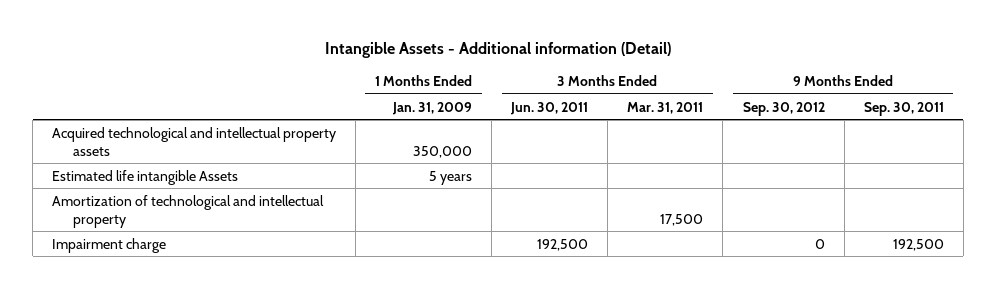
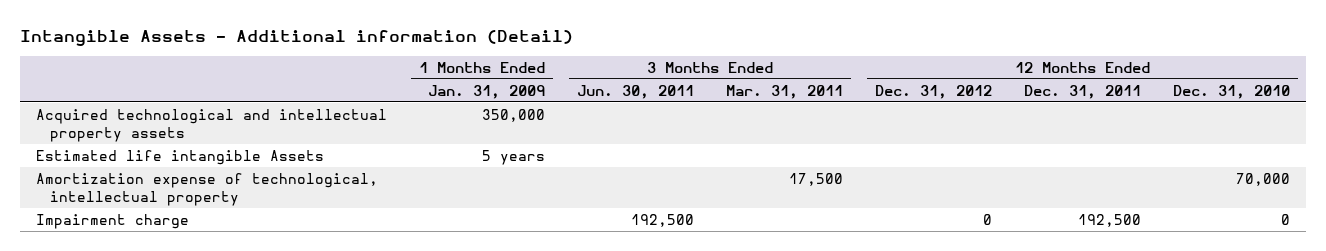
- | 1 Months Ended Jan. 31, 2009 | 3 Months Ended Jun. 30, 2011 | 3 Months Ended Mar. 31, 2011 | 9 Months Ended Sep. 30, 2012 | 9 Months Ended Sep. 30, 2011
+ | 1 Months Ended Jan. 31, 2009 | 3 Months Ended Jun. 30, 2011 | 3 Months Ended Mar. 31, 2011 | 12 Months Ended Dec. 31, 2012 | 12 Months Ended Dec. 31, 2011 | 12 Months Ended Dec. 31, 2010
- Amortization of technological and intellectual property | | | 17,500 | |
+ Amortization expense of technological, intellectual property | | | 17,500 | | | 70,000

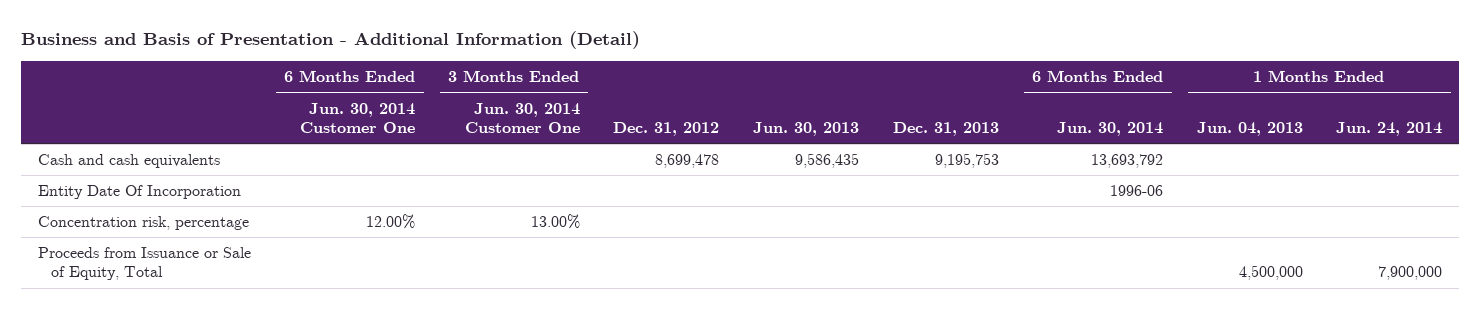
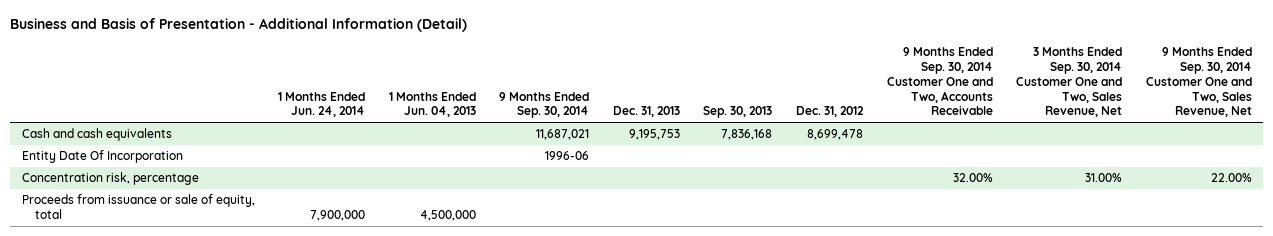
- | 6 Months Ended Jun. 30, 2014 Customer One | 3 Months Ended Jun. 30, 2014 Customer One | Dec. 31, 2012 | Jun. 30, 2013 | Dec. 31, 2013 | 6 Months Ended Jun. 30, 2014 | 1 Months Ended Jun. 04, 2013 | 1 Months Ended Jun. 24, 2014
+ | 1 Months Ended Jun. 24, 2014 | 1 Months Ended Jun. 04, 2013 | 9 Months Ended Sep. 30, 2014 | Dec. 31, 2013 | Sep. 30, 2013 | Dec. 31, 2012 | 9 Months Ended Sep. 30, 2014 Customer One and Two, Accounts Receivable | 3 Months Ended Sep. 30, 2014 Customer One and Two, Sales Revenue, Net | 9 Months Ended Sep. 30, 2014 Customer One and Two, Sales Revenue, Net
- Proceeds from Issuance or Sale of Equity, Total | | | | | | | 4,500,000 | 7,900,000
+ Proceeds from issuance or sale of equity, total | 7,900,000 | 4,500,000 | | | | | | |

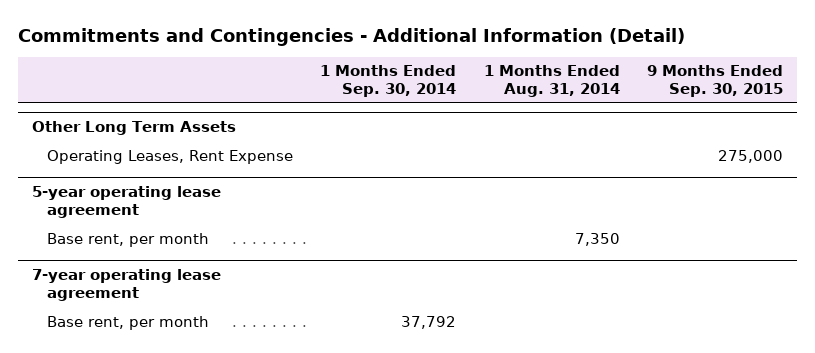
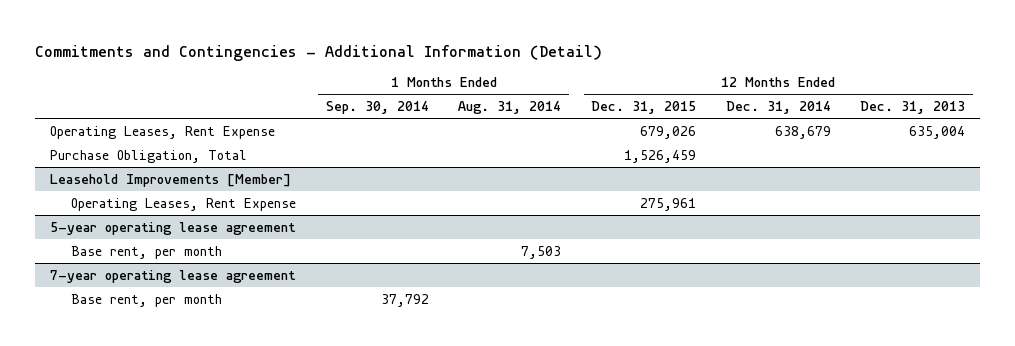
- | 1 Months Ended Sep. 30, 2014 | 1 Months Ended Aug. 31, 2014 | 9 Months Ended Sep. 30, 2015
+ | 1 Months Ended Sep. 30, 2014 | 1 Months Ended Aug. 31, 2014 | 12 Months Ended Dec. 31, 2015 | 12 Months Ended Dec. 31, 2014 | 12 Months Ended Dec. 31, 2013
- Other Long Term Assets
- Operating Leases, Rent Expense | | | 275,000
+ Operating Leases, Rent Expense | | | 679,026 | 638,679 | 635,004
+ Purchase Obligation, Total | | | 1,526,459 | |
+ Leasehold Improvements [Member]
+ Operating Leases, Rent Expense | | | 275,961 | |
@ 5-year operating lease agreement
- Base rent, per month | | 7,350 |
+ Base rent, per month | | 7,503 | | |

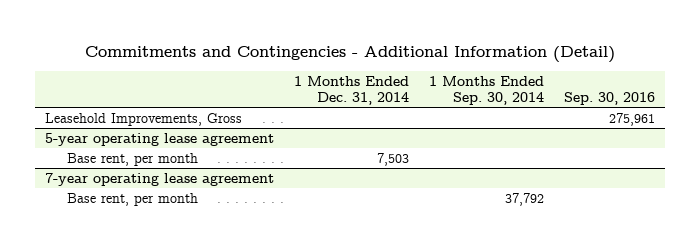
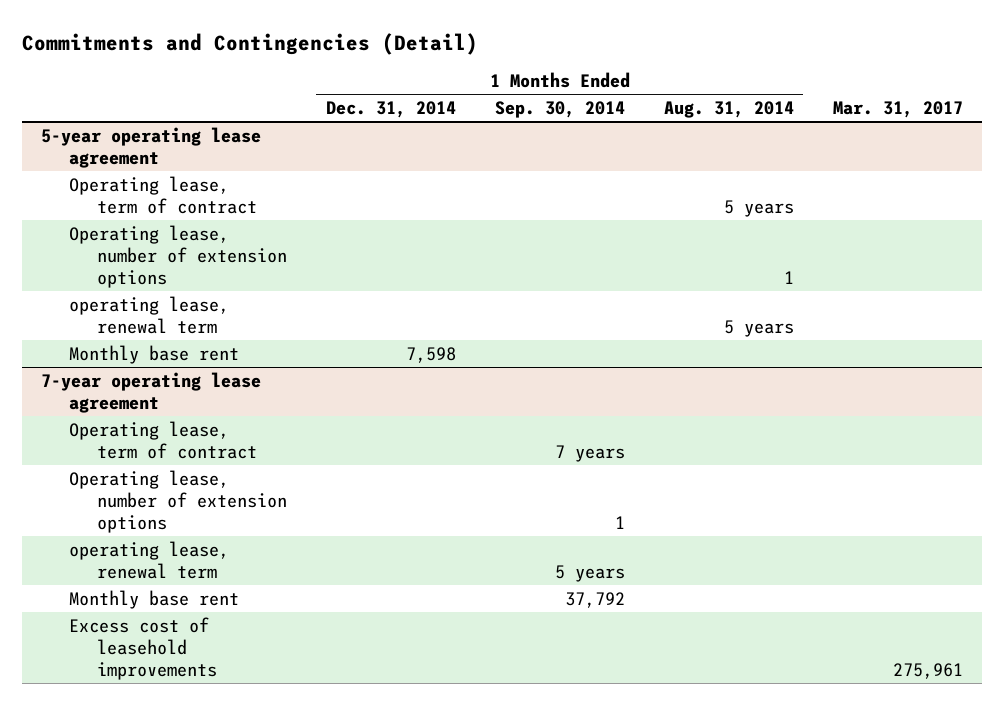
- Commitments and Contingencies - Additional Information (Detail)
+ Commitments and Contingencies (Detail)
- | 1 Months Ended Dec. 31, 2014 | 1 Months Ended Sep. 30, 2014 | Sep. 30, 2016
+ | 1 Months Ended Dec. 31, 2014 | 1 Months Ended Sep. 30, 2014 | 1 Months Ended Aug. 31, 2014 | Mar. 31, 2017
- Leasehold Improvements, Gross | | | 275,961
@ 5-year operating lease agreement
- Base rent, per month | 7,503 | |
+ Operating lease, term of contract | | | 5 years |
+ Operating lease, number of extension options | | | 1 |
+ operating lease, renewal term | | | 5 years |
+ Monthly base rent | 7,598 | | |
@ 7-year operating lease agreement
- Base rent, per month | | 37,792 |
+ Operating lease, term of contract | | 7 years | |
+ Operating lease, number of extension options | | 1 | |
+ operating lease, renewal term | | 5 years | |
+ Monthly base rent | | 37,792 | |
+ Excess cost of leasehold improvements | | | | 275,961

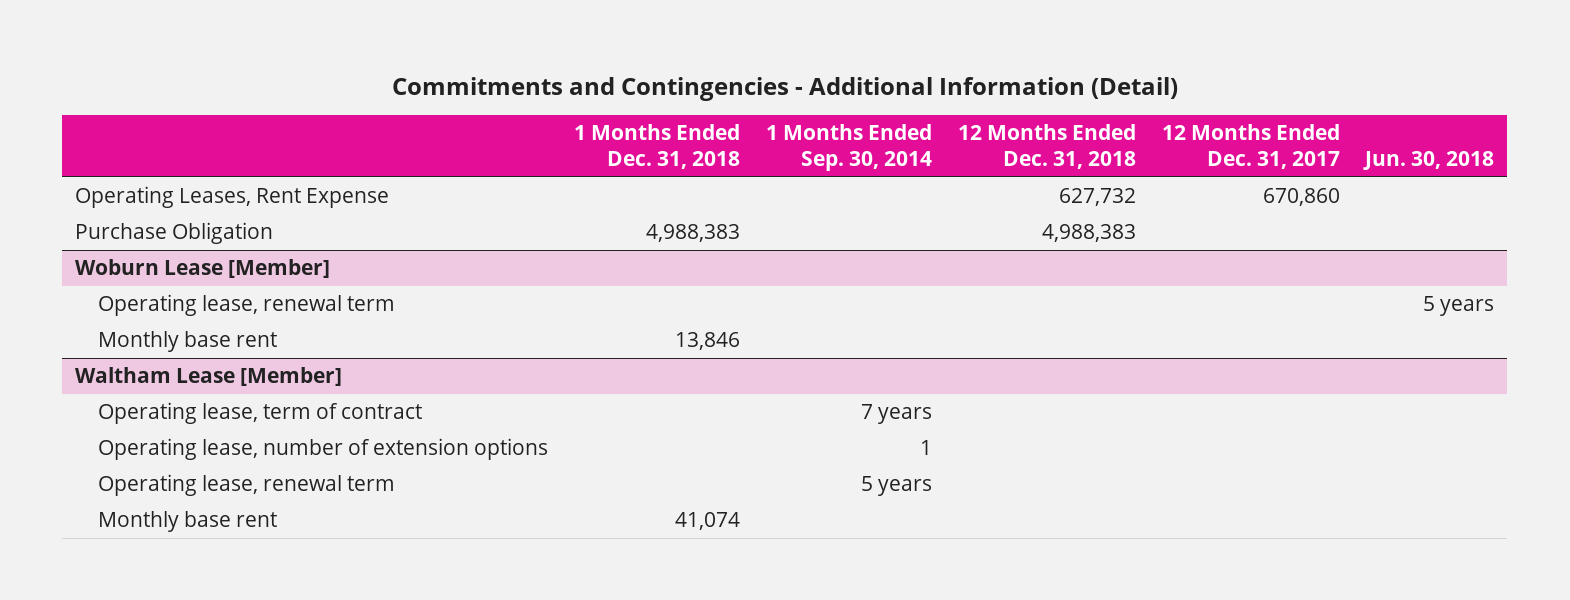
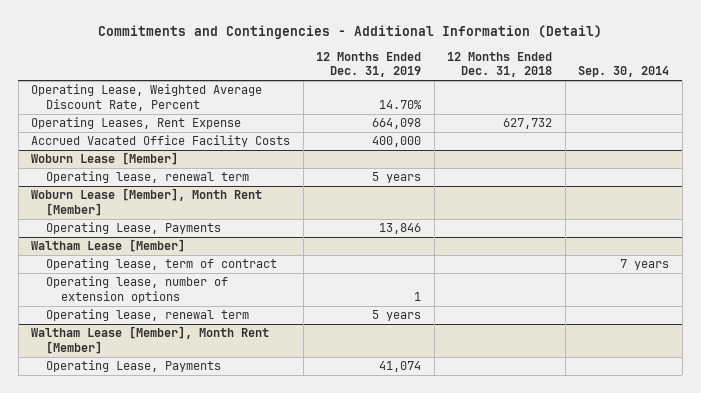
- | 1 Months Ended Dec. 31, 2018 | 1 Months Ended Sep. 30, 2014 | 12 Months Ended Dec. 31, 2018 | 12 Months Ended Dec. 31, 2017 | Jun. 30, 2018
+ | 12 Months Ended Dec. 31, 2019 | 12 Months Ended Dec. 31, 2018 | Sep. 30, 2014
+ Operating Lease, Weighted Average Discount Rate, Percent | 14.70% | |
- Purchase Obligation | 4,988,383 | | 4,988,383 | |
+ Accrued Vacated Office Facility Costs | 400,000 | |
@ Woburn Lease [Member]
- Monthly base rent | 13,846 | | | |
+ Woburn Lease [Member], Month Rent [Member]
+ Operating Lease, Payments | 13,846 | |
@ Waltham Lease [Member]
- Monthly base rent | 41,074 | | | |
+ Waltham Lease [Member], Month Rent [Member]
+ Operating Lease, Payments | 41,074 | |

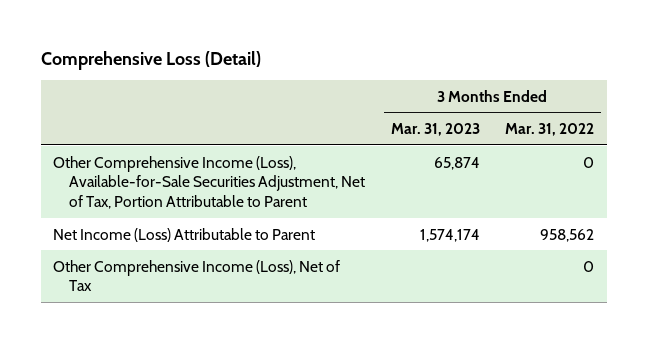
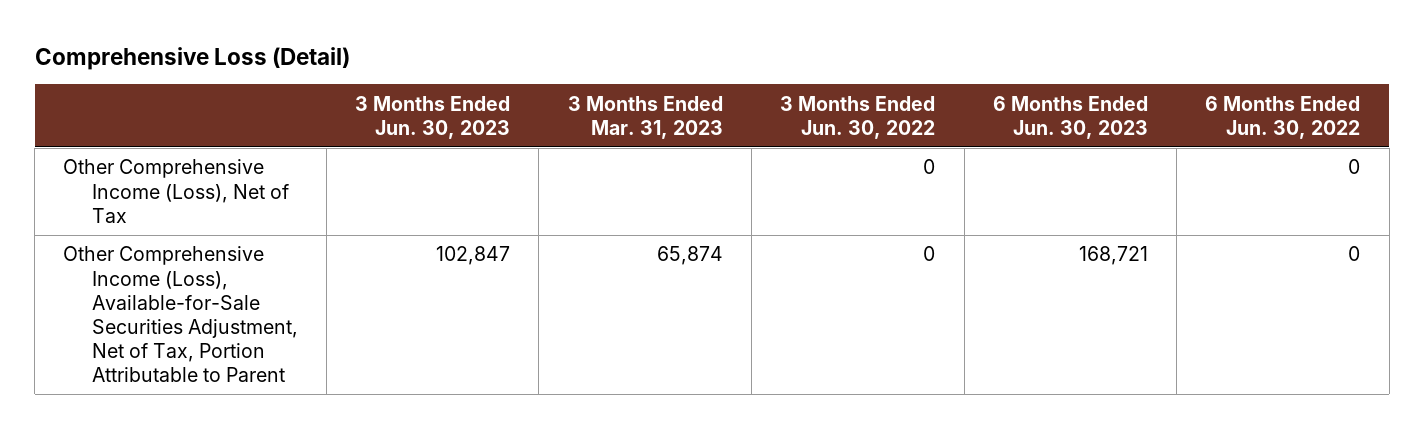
- | 3 Months Ended Mar. 31, 2023 | 3 Months Ended Mar. 31, 2022
+ | 3 Months Ended Jun. 30, 2023 | 3 Months Ended Mar. 31, 2023 | 3 Months Ended Jun. 30, 2022 | 6 Months Ended Jun. 30, 2023 | 6 Months Ended Jun. 30, 2022
- Net Income (Loss) Attributable to Parent | 1,574,174 | 958,562
moved down: Other Comprehensive Income (Loss), Available-for-Sale Securities Adjustment, Net of Tax, Portion Attributable to Parent | 102,847 | 65,874 | 0 | 168,721 | 0

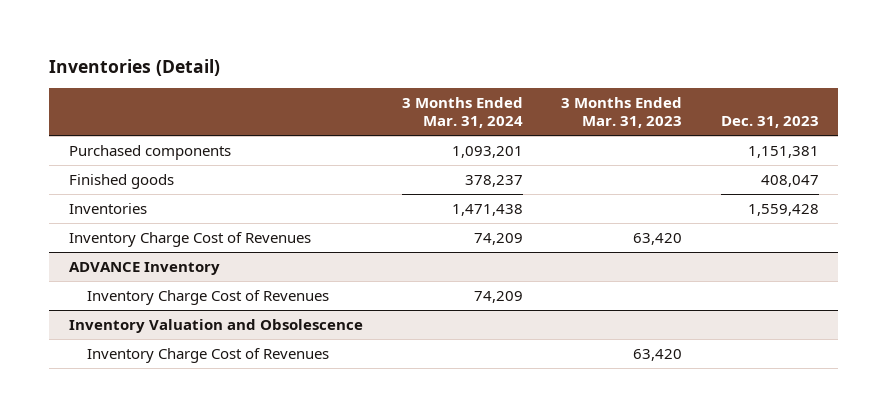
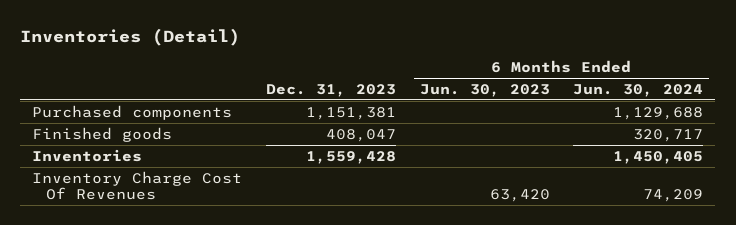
- | 3 Months Ended Mar. 31, 2024 | 3 Months Ended Mar. 31, 2023 | Dec. 31, 2023
+ | Dec. 31, 2023 | 6 Months Ended Jun. 30, 2023 | 6 Months Ended Jun. 30, 2024
- Inventory Charge Cost of Revenues | 74,209 | 63,420 |
- ADVANCE Inventory
- Inventory Charge Cost of Revenues | 74,209 | |
- Inventory Valuation and Obsolescence
- Inventory Charge Cost of Revenues | | 63,420 |
+ Inventory Charge Cost Of Revenues | | 63,420 | 74,209

